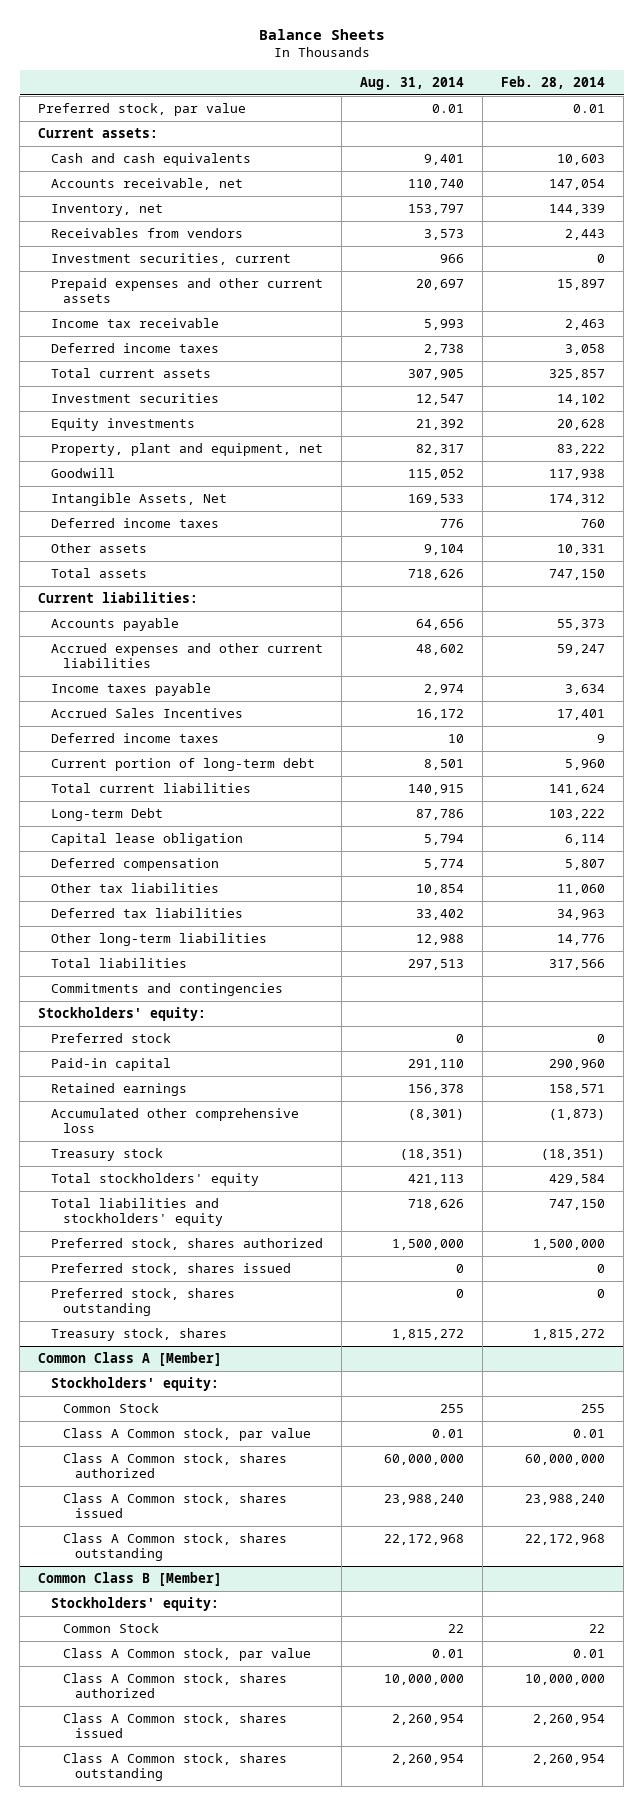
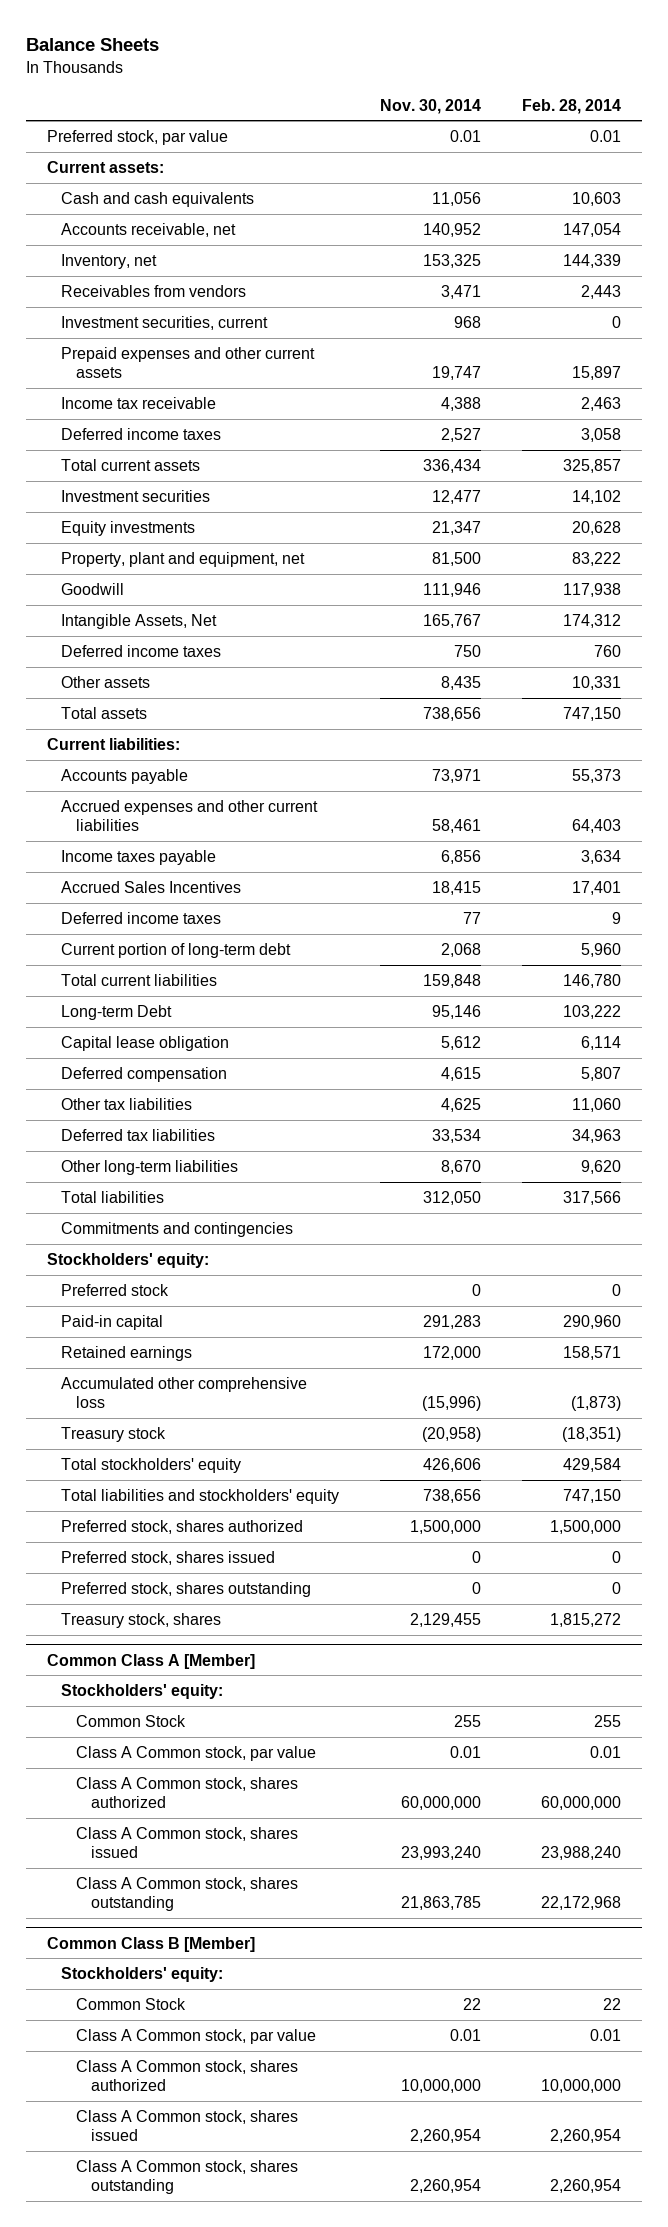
- | Aug. 31, 2014 | Feb. 28, 2014
+ | Nov. 30, 2014 | Feb. 28, 2014
- Accrued expenses and other current liabilities | 48,602 | 59,247
+ Accrued expenses and other current liabilities | 58,461 | 64,403
- Total current liabilities | 140,915 | 141,624
+ Total current liabilities | 159,848 | 146,780
- Other long-term liabilities | 12,988 | 14,776
+ Other long-term liabilities | 8,670 | 9,620

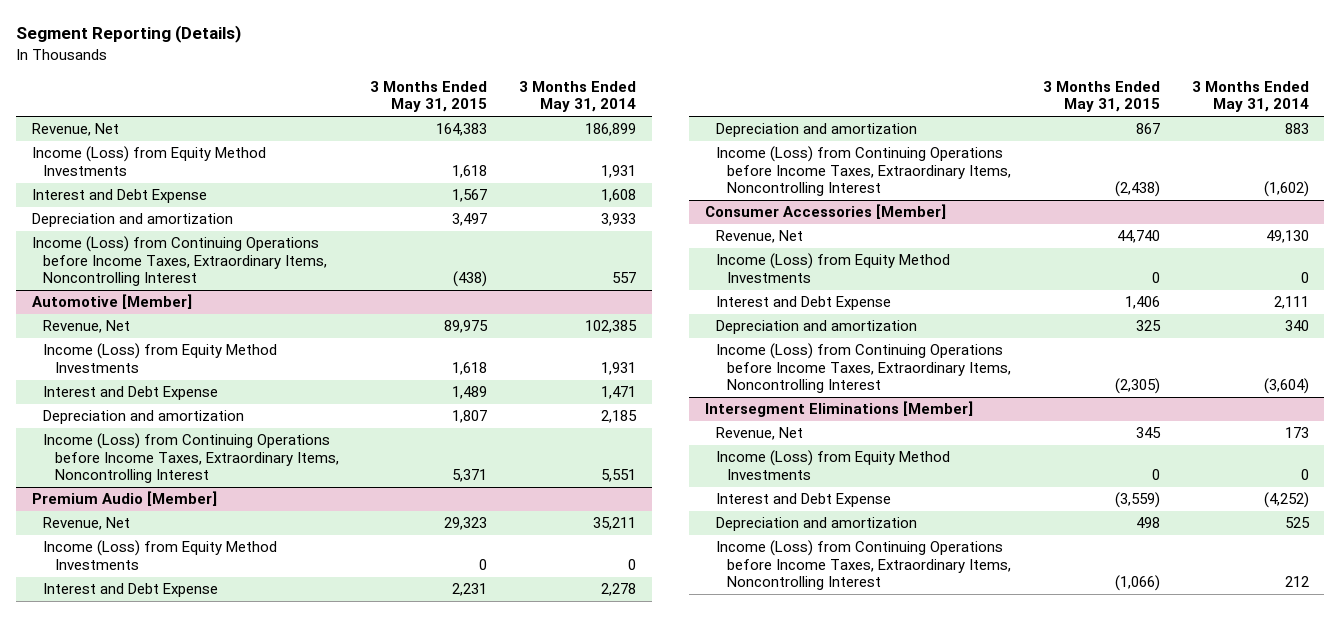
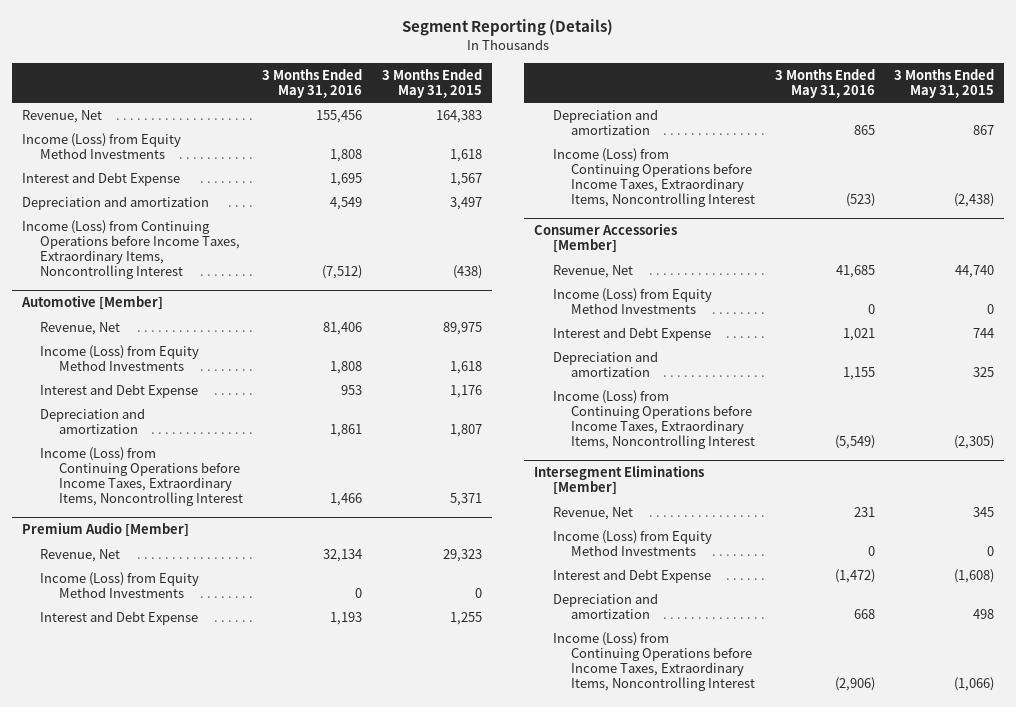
- | 3 Months Ended May 31, 2015 | 3 Months Ended May 31, 2014
+ | 3 Months Ended May 31, 2016 | 3 Months Ended May 31, 2015
@ Automotive [Member]
- Interest and Debt Expense | 1,489 | 1,471
+ Interest and Debt Expense | 953 | 1,176
@ Premium Audio [Member]
- Interest and Debt Expense | 2,231 | 2,278
+ Interest and Debt Expense | 1,193 | 1,255
@ Consumer Accessories [Member]
- Interest and Debt Expense | 1,406 | 2,111
+ Interest and Debt Expense | 1,021 | 744
@ Intersegment Eliminations [Member]
- Interest and Debt Expense | (3,559) | (4,252)
+ Interest and Debt Expense | (1,472) | (1,608)

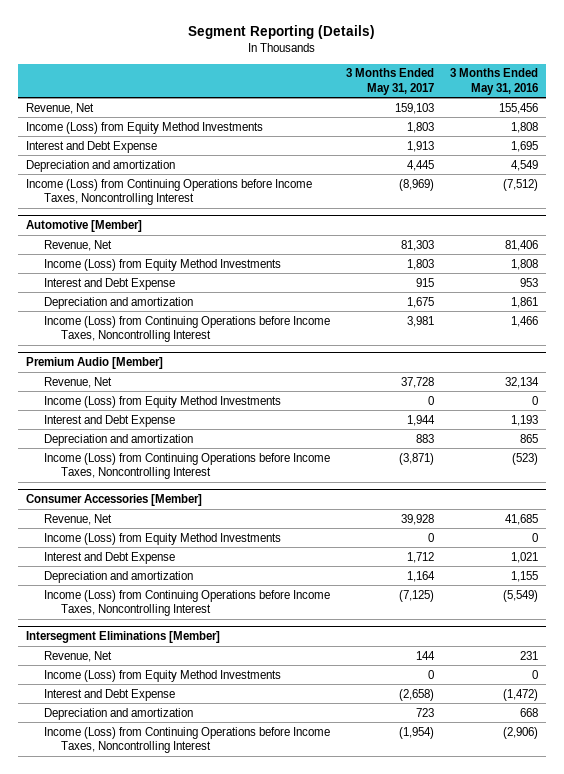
- | 3 Months Ended May 31, 2016 | 3 Months Ended May 31, 2015
+ | 3 Months Ended May 31, 2017 | 3 Months Ended May 31, 2016
- Income (Loss) from Continuing Operations before Income Taxes, Extraordinary Items, Noncontrolling Interest | (7,512) | (438)
+ Income (Loss) from Continuing Operations before Income Taxes, Noncontrolling Interest | (8,969) | (7,512)
@ Automotive [Member]
- Income (Loss) from Continuing Operations before Income Taxes, Extraordinary Items, Noncontrolling Interest | 1,466 | 5,371
+ Income (Loss) from Continuing Operations before Income Taxes, Noncontrolling Interest | 3,981 | 1,466
@ Premium Audio [Member]
- Income (Loss) from Continuing Operations before Income Taxes, Extraordinary Items, Noncontrolling Interest | (523) | (2,438)
+ Income (Loss) from Continuing Operations before Income Taxes, Noncontrolling Interest | (3,871) | (523)
@ Consumer Accessories [Member]
- Income (Loss) from Continuing Operations before Income Taxes, Extraordinary Items, Noncontrolling Interest | (5,549) | (2,305)
+ Income (Loss) from Continuing Operations before Income Taxes, Noncontrolling Interest | (7,125) | (5,549)
@ Intersegment Eliminations [Member]
- Income (Loss) from Continuing Operations before Income Taxes, Extraordinary Items, Noncontrolling Interest | (2,906) | (1,066)
+ Income (Loss) from Continuing Operations before Income Taxes, Noncontrolling Interest | (1,954) | (2,906)

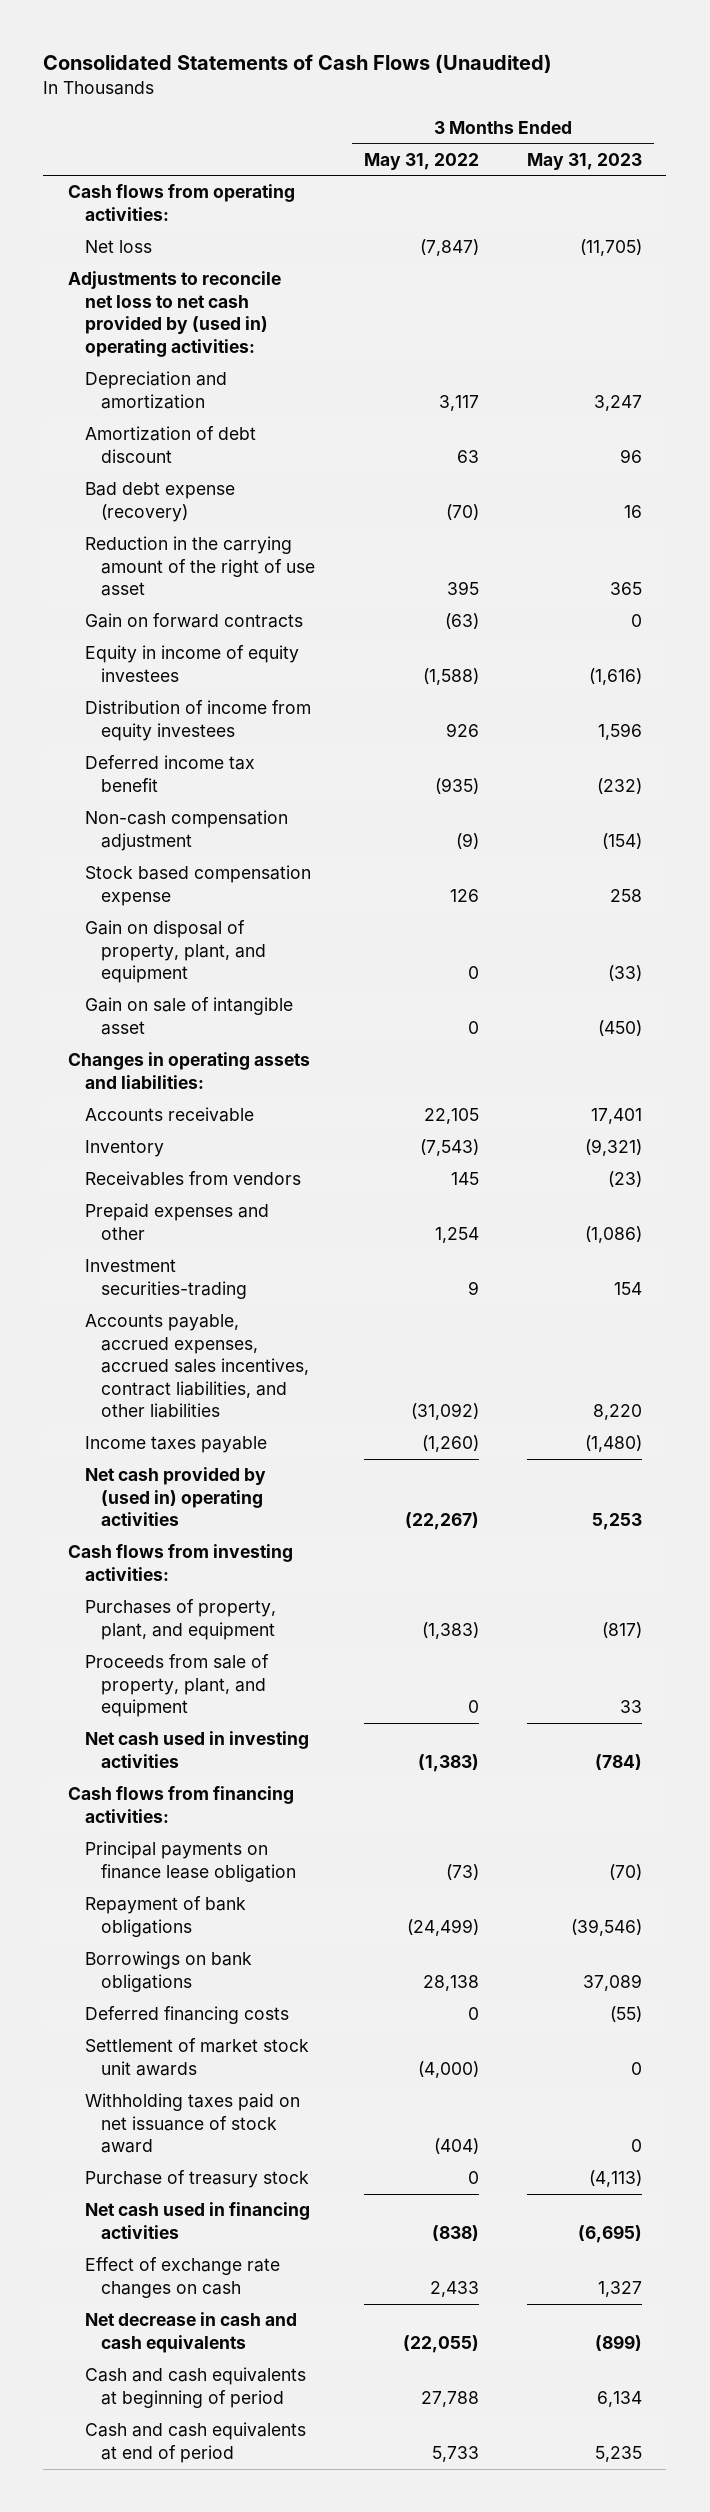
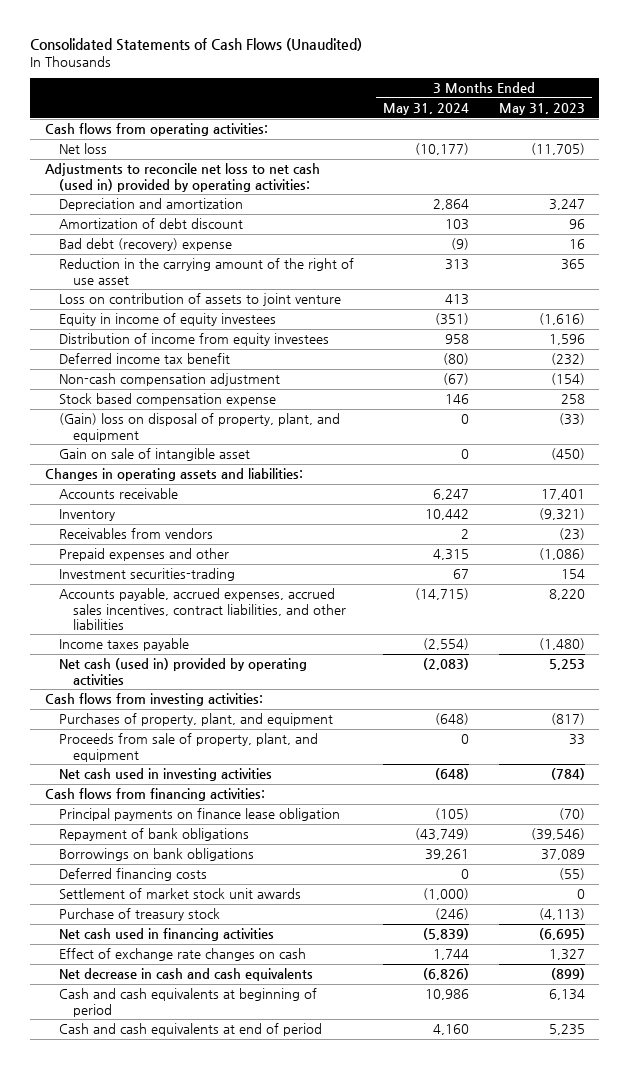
- | 3 Months Ended May 31, 2022 | 3 Months Ended May 31, 2023
+ | 3 Months Ended May 31, 2024 | 3 Months Ended May 31, 2023
- Adjustments to reconcile net loss to net cash provided by (used in) operating activities:
+ Adjustments to reconcile net loss to net cash (used in) provided by operating activities:
- Bad debt expense (recovery) | (70) | 16
+ Bad debt (recovery) expense | (9) | 16
- Gain on forward contracts | (63) | 0
+ Loss on contribution of assets to joint venture | 413 |
- Gain on disposal of property, plant, and equipment | 0 | (33)
+ (Gain) loss on disposal of property, plant, and equipment | 0 | (33)
- Net cash provided by (used in) operating activities | (22,267) | 5,253
+ Net cash (used in) provided by operating activities | (2,083) | 5,253
- Withholding taxes paid on net issuance of stock award | (404) | 0

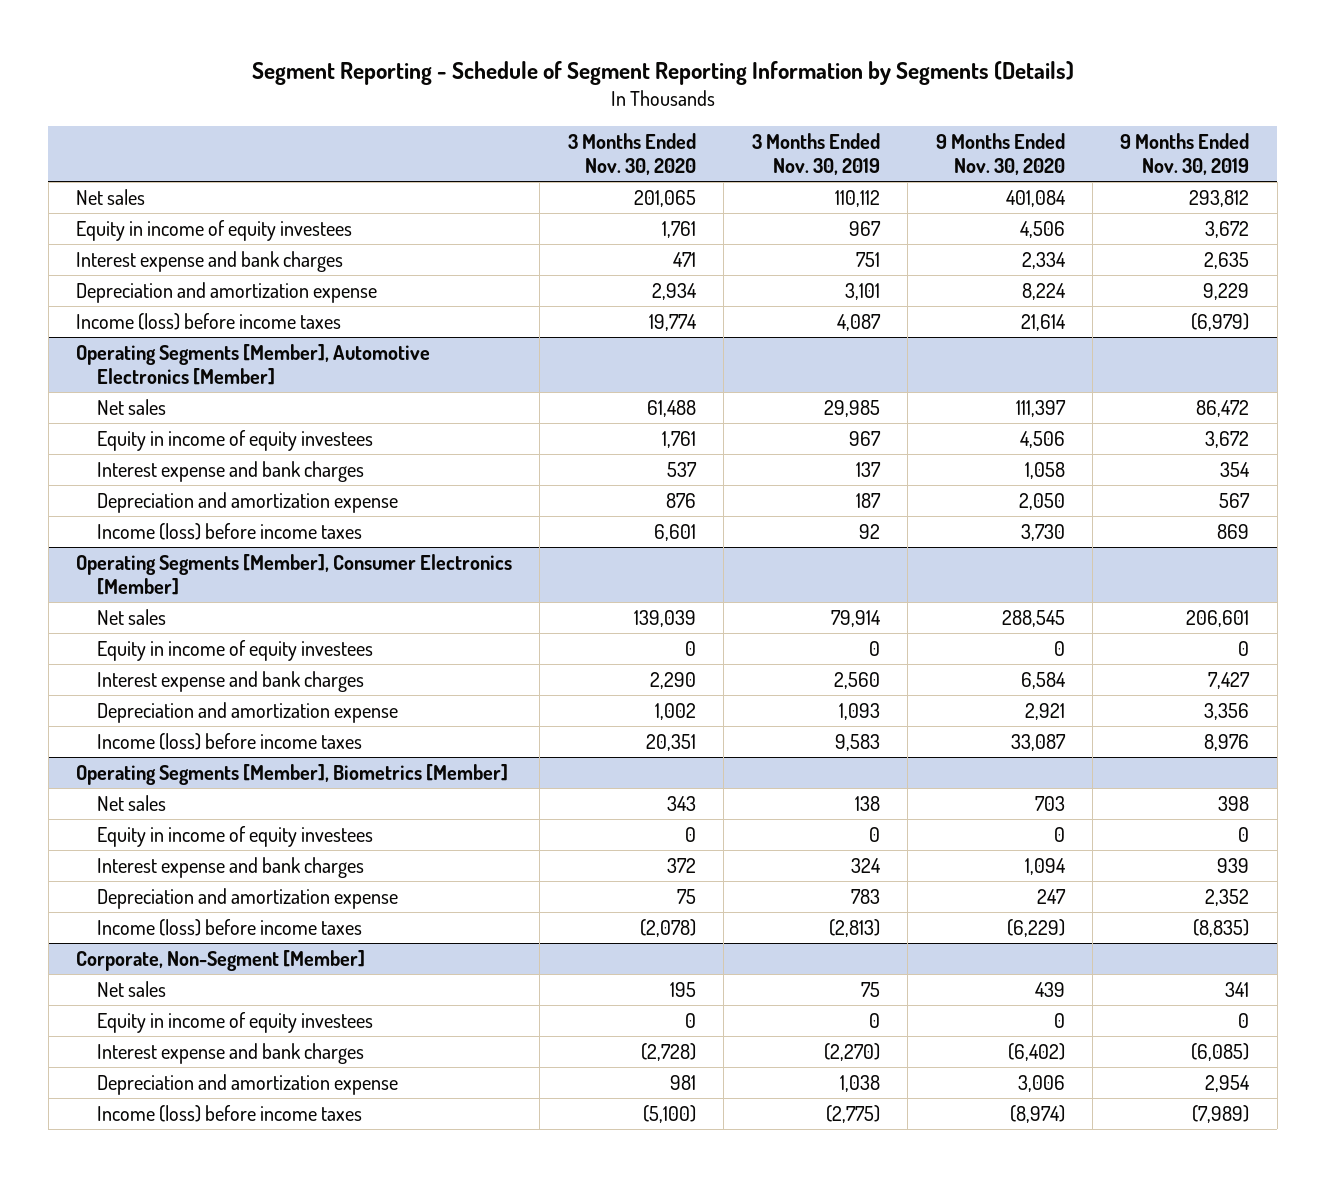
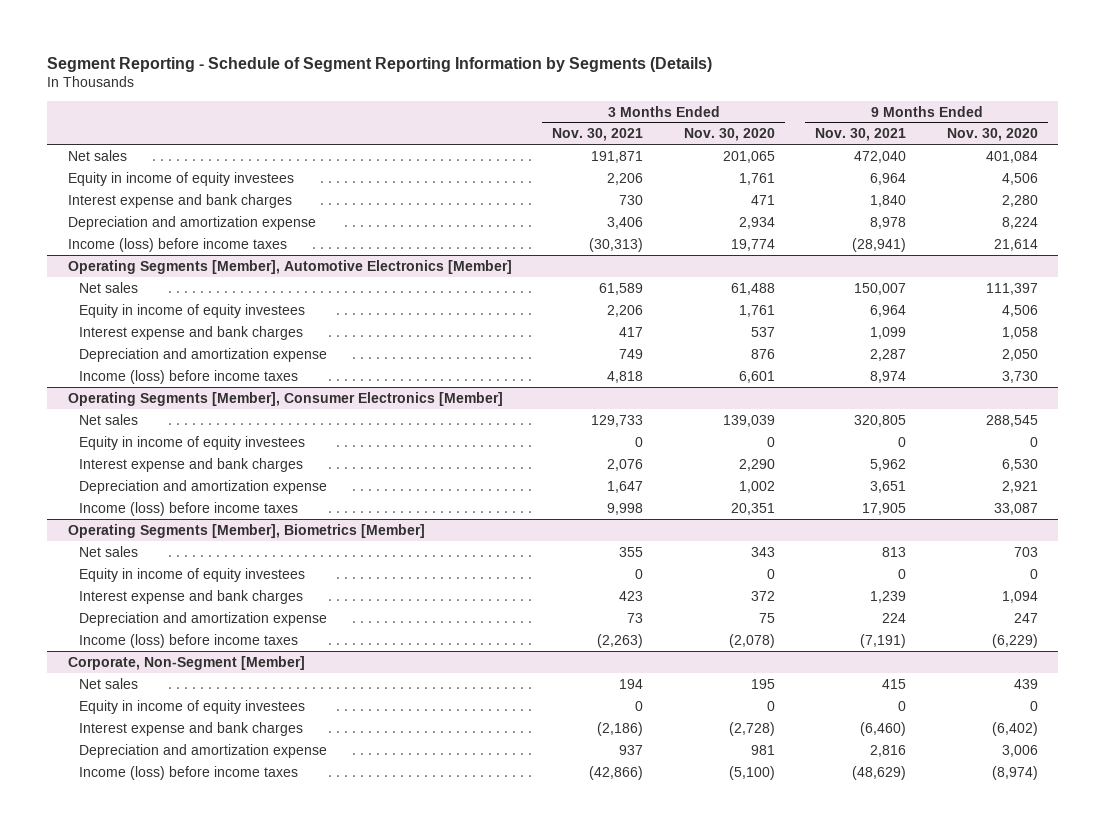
- | 3 Months Ended Nov. 30, 2020 | 3 Months Ended Nov. 30, 2019 | 9 Months Ended Nov. 30, 2020 | 9 Months Ended Nov. 30, 2019
+ | 3 Months Ended Nov. 30, 2021 | 3 Months Ended Nov. 30, 2020 | 9 Months Ended Nov. 30, 2021 | 9 Months Ended Nov. 30, 2020
- Interest expense and bank charges | 471 | 751 | 2,334 | 2,635
+ Interest expense and bank charges | 730 | 471 | 1,840 | 2,280
@ Operating Segments [Member], Consumer Electronics [Member]
- Interest expense and bank charges | 2,290 | 2,560 | 6,584 | 7,427
+ Interest expense and bank charges | 2,076 | 2,290 | 5,962 | 6,530

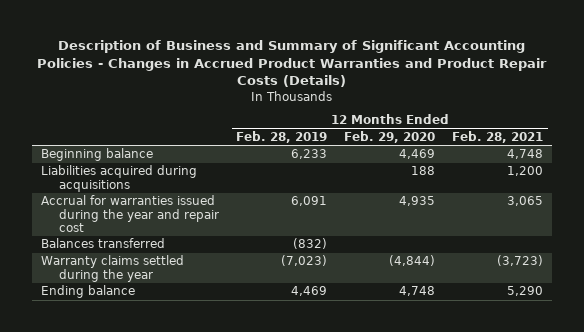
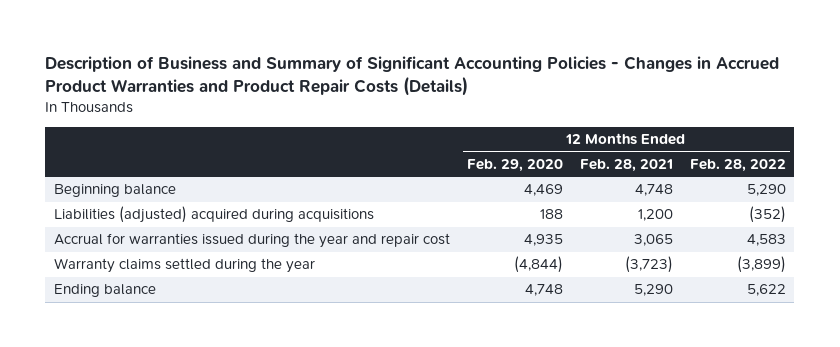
- | 12 Months Ended Feb. 28, 2019 | 12 Months Ended Feb. 29, 2020 | 12 Months Ended Feb. 28, 2021
+ | 12 Months Ended Feb. 29, 2020 | 12 Months Ended Feb. 28, 2021 | 12 Months Ended Feb. 28, 2022
- Liabilities acquired during acquisitions | | 188 | 1,200
+ Liabilities (adjusted) acquired during acquisitions | 188 | 1,200 | (352)
- Balances transferred | (832) | |

